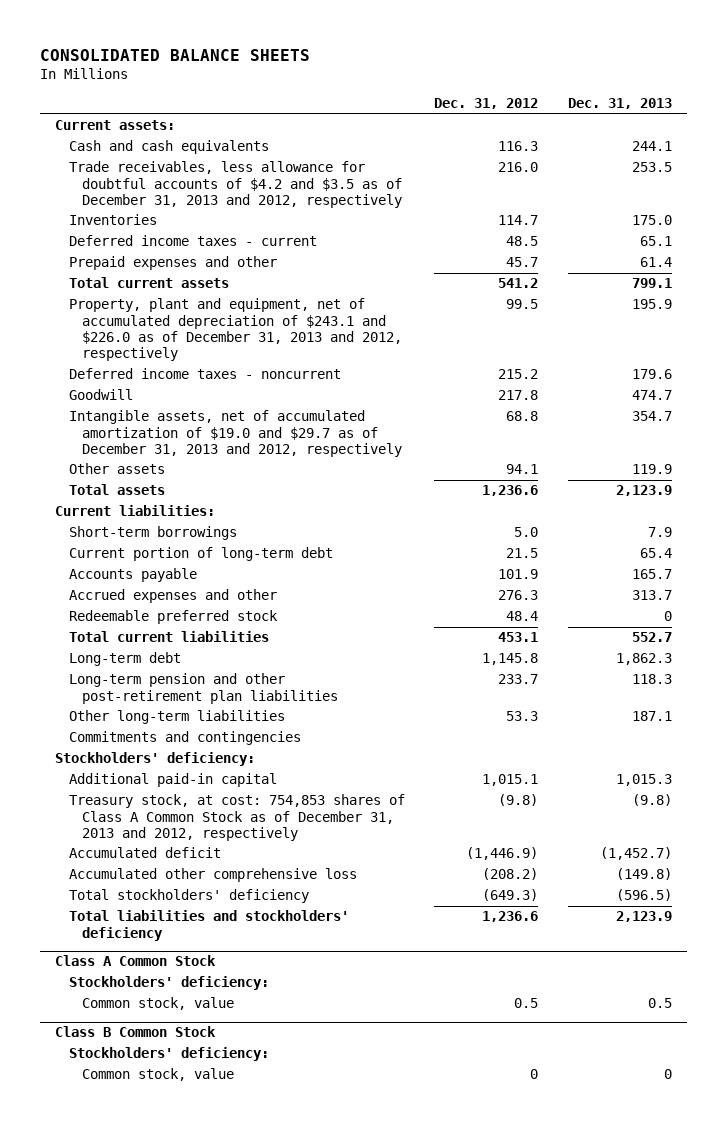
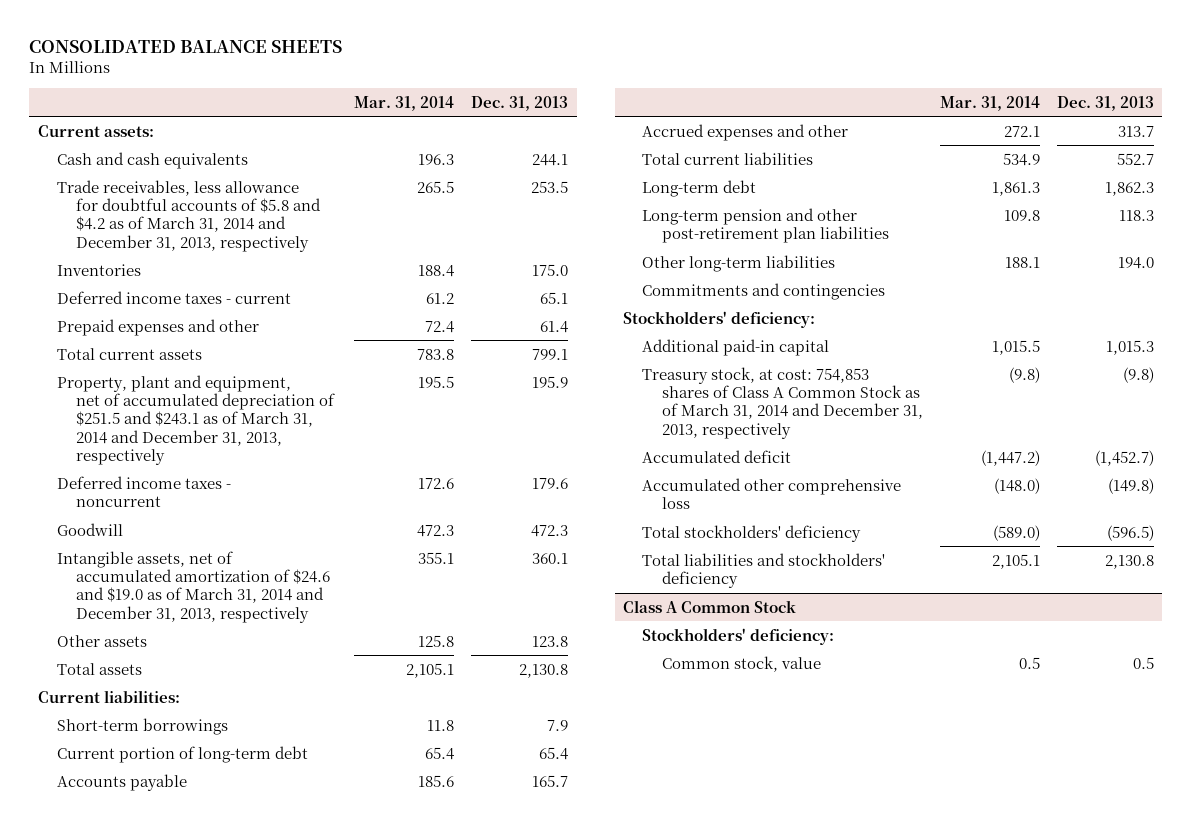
- | Dec. 31, 2012 | Dec. 31, 2013
+ | Mar. 31, 2014 | Dec. 31, 2013
- Trade receivables, less allowance for doubtful accounts of $4.2 and $3.5 as of December 31, 2013 and 2012, respectively | 216.0 | 253.5
+ Trade receivables, less allowance for doubtful accounts of $5.8 and $4.2 as of March 31, 2014 and December 31, 2013, respectively | 265.5 | 253.5
- Property, plant and equipment, net of accumulated depreciation of $243.1 and $226.0 as of December 31, 2013 and 2012, respectively | 99.5 | 195.9
+ Property, plant and equipment, net of accumulated depreciation of $251.5 and $243.1 as of March 31, 2014 and December 31, 2013, respectively | 195.5 | 195.9
- Goodwill | 217.8 | 474.7
- Intangible assets, net of accumulated amortization of $19.0 and $29.7 as of December 31, 2013 and 2012, respectively | 68.8 | 354.7
- Other assets | 94.1 | 119.9
- Total assets | 1,236.6 | 2,123.9
+ Goodwill | 472.3 | 472.3
+ Intangible assets, net of accumulated amortization of $24.6 and $19.0 as of March 31, 2014 and December 31, 2013, respectively | 355.1 | 360.1
+ Other assets | 125.8 | 123.8
+ Total assets | 2,105.1 | 2,130.8
- Redeemable preferred stock | 48.4 | 0
- Other long-term liabilities | 53.3 | 187.1
+ Other long-term liabilities | 188.1 | 194.0
- Treasury stock, at cost: 754,853 shares of Class A Common Stock as of December 31, 2013 and 2012, respectively | (9.8) | (9.8)
+ Treasury stock, at cost: 754,853 shares of Class A Common Stock as of March 31, 2014 and December 31, 2013, respectively | (9.8) | (9.8)
- Total liabilities and stockholders' deficiency | 1,236.6 | 2,123.9
+ Total liabilities and stockholders' deficiency | 2,105.1 | 2,130.8
- Class B Common Stock
- Stockholders' deficiency:
- Common stock, value | 0 | 0

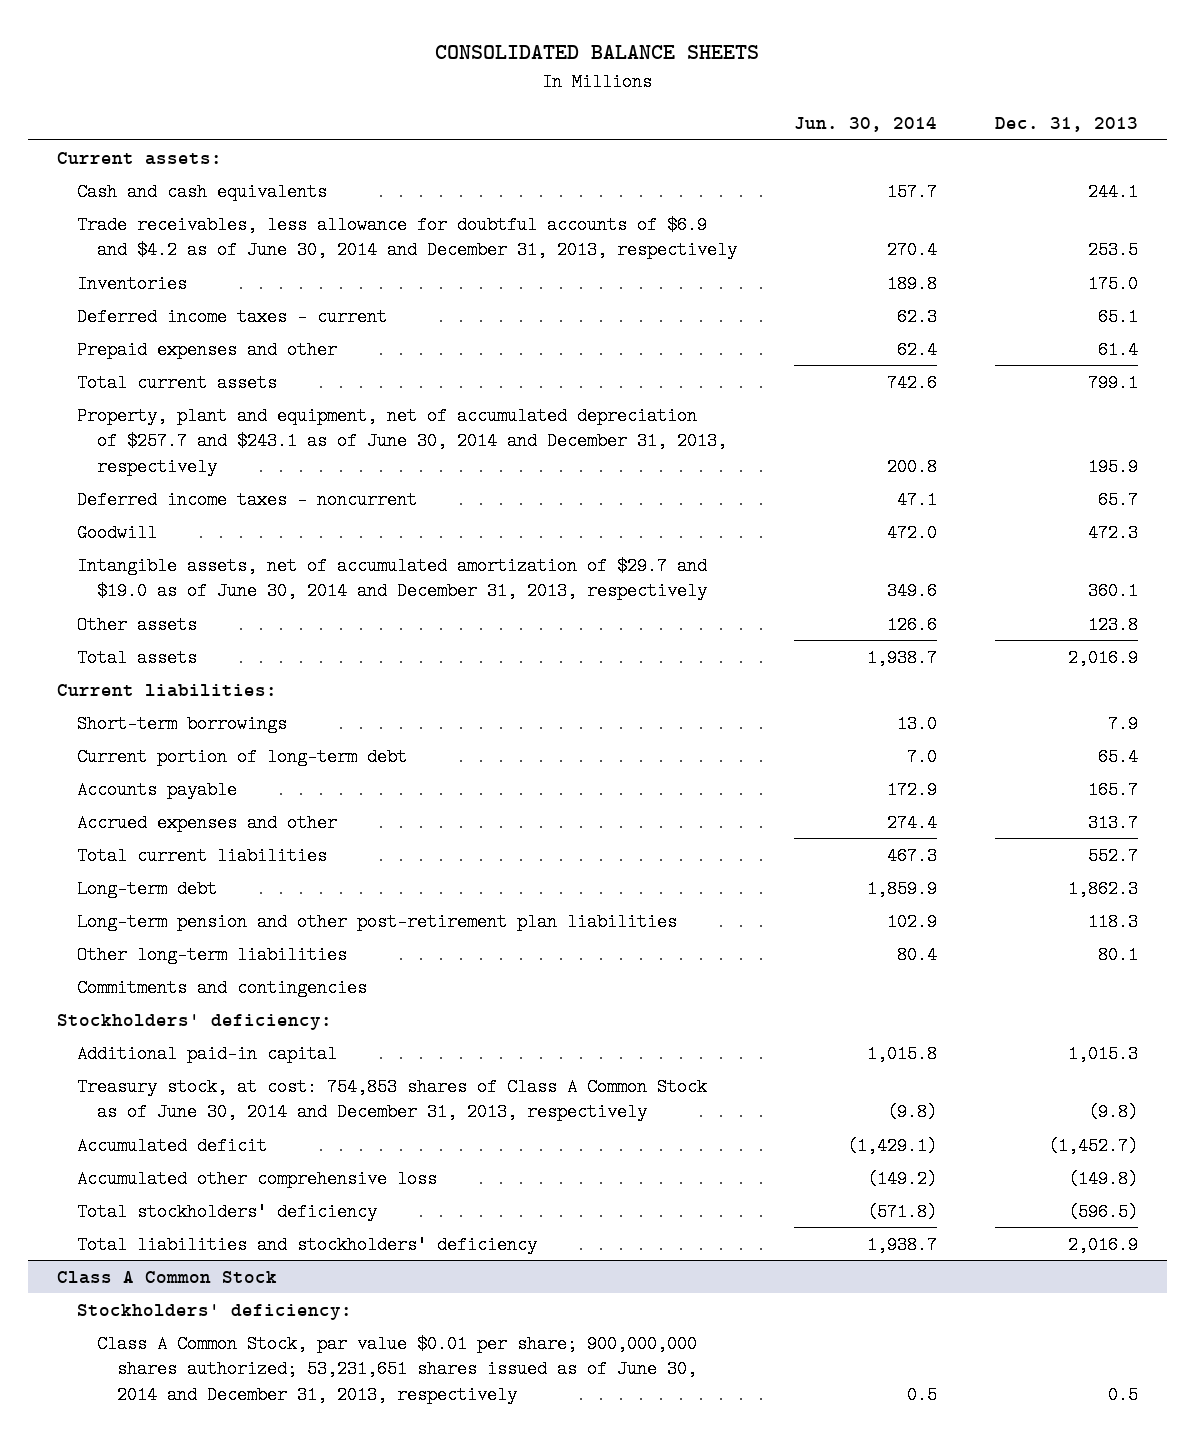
- | Mar. 31, 2014 | Dec. 31, 2013
+ | Jun. 30, 2014 | Dec. 31, 2013
- Trade receivables, less allowance for doubtful accounts of $5.8 and $4.2 as of March 31, 2014 and December 31, 2013, respectively | 265.5 | 253.5
+ Trade receivables, less allowance for doubtful accounts of $6.9 and $4.2 as of June 30, 2014 and December 31, 2013, respectively | 270.4 | 253.5
- Property, plant and equipment, net of accumulated depreciation of $251.5 and $243.1 as of March 31, 2014 and December 31, 2013, respectively | 195.5 | 195.9
- Deferred income taxes - noncurrent | 172.6 | 179.6
+ Property, plant and equipment, net of accumulated depreciation of $257.7 and $243.1 as of June 30, 2014 and December 31, 2013, respectively | 200.8 | 195.9
+ Deferred income taxes - noncurrent | 47.1 | 65.7
- Intangible assets, net of accumulated amortization of $24.6 and $19.0 as of March 31, 2014 and December 31, 2013, respectively | 355.1 | 360.1
+ Intangible assets, net of accumulated amortization of $29.7 and $19.0 as of June 30, 2014 and December 31, 2013, respectively | 349.6 | 360.1
- Total assets | 2,105.1 | 2,130.8
+ Total assets | 1,938.7 | 2,016.9
- Other long-term liabilities | 188.1 | 194.0
+ Other long-term liabilities | 80.4 | 80.1
- Treasury stock, at cost: 754,853 shares of Class A Common Stock as of March 31, 2014 and December 31, 2013, respectively | (9.8) | (9.8)
+ Treasury stock, at cost: 754,853 shares of Class A Common Stock as of June 30, 2014 and December 31, 2013, respectively | (9.8) | (9.8)
- Total liabilities and stockholders' deficiency | 2,105.1 | 2,130.8
+ Total liabilities and stockholders' deficiency | 1,938.7 | 2,016.9
@ Class A Common Stock
- Common stock, value | 0.5 | 0.5
+ Class A Common Stock, par value $0.01 per share; 900,000,000 shares authorized; 53,231,651 shares issued as of June 30, 2014 and December 31, 2013, respectively | 0.5 | 0.5

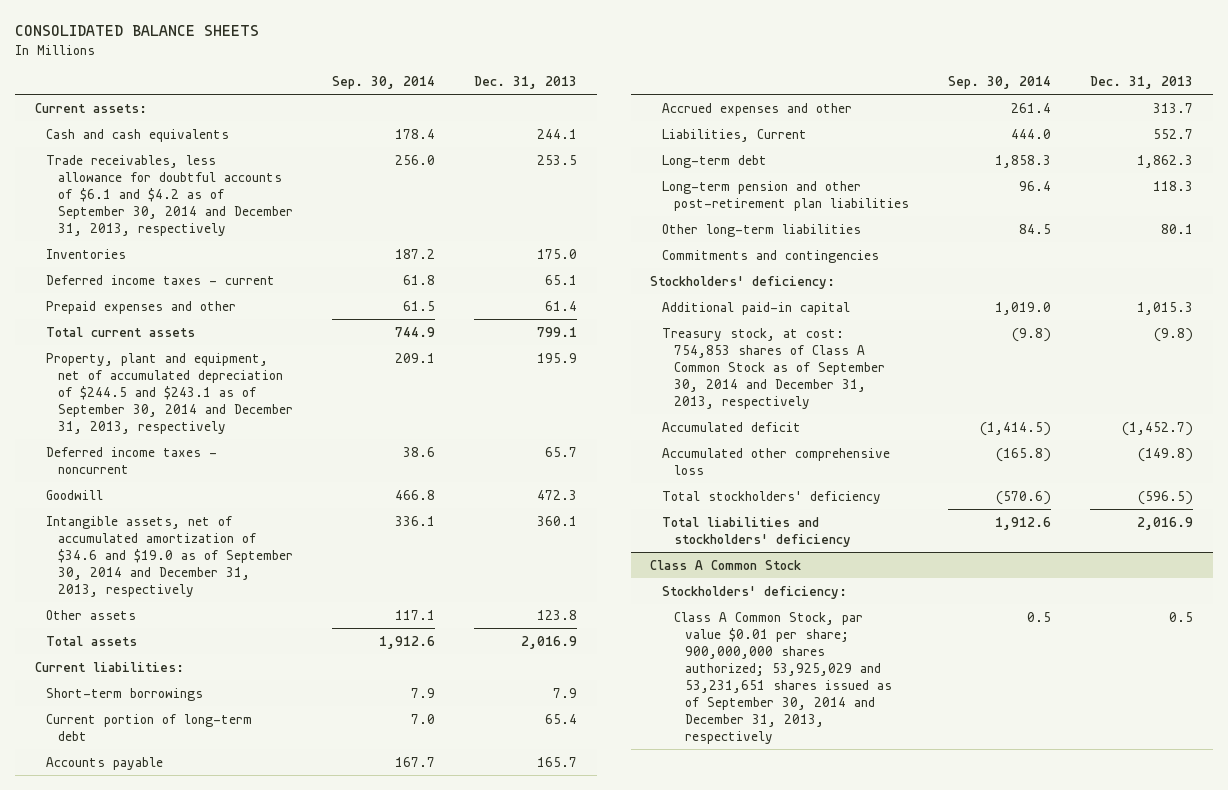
- | Jun. 30, 2014 | Dec. 31, 2013
+ | Sep. 30, 2014 | Dec. 31, 2013
- Trade receivables, less allowance for doubtful accounts of $6.9 and $4.2 as of June 30, 2014 and December 31, 2013, respectively | 270.4 | 253.5
+ Trade receivables, less allowance for doubtful accounts of $6.1 and $4.2 as of September 30, 2014 and December 31, 2013, respectively | 256.0 | 253.5
- Property, plant and equipment, net of accumulated depreciation of $257.7 and $243.1 as of June 30, 2014 and December 31, 2013, respectively | 200.8 | 195.9
+ Property, plant and equipment, net of accumulated depreciation of $244.5 and $243.1 as of September 30, 2014 and December 31, 2013, respectively | 209.1 | 195.9
- Intangible assets, net of accumulated amortization of $29.7 and $19.0 as of June 30, 2014 and December 31, 2013, respectively | 349.6 | 360.1
+ Intangible assets, net of accumulated amortization of $34.6 and $19.0 as of September 30, 2014 and December 31, 2013, respectively | 336.1 | 360.1
- Total current liabilities | 467.3 | 552.7
+ Liabilities, Current | 444.0 | 552.7
- Treasury stock, at cost: 754,853 shares of Class A Common Stock as of June 30, 2014 and December 31, 2013, respectively | (9.8) | (9.8)
+ Treasury stock, at cost: 754,853 shares of Class A Common Stock as of September 30, 2014 and December 31, 2013, respectively | (9.8) | (9.8)
@ Class A Common Stock
- Class A Common Stock, par value $0.01 per share; 900,000,000 shares authorized; 53,231,651 shares issued as of June 30, 2014 and December 31, 2013, respectively | 0.5 | 0.5
+ Class A Common Stock, par value $0.01 per share; 900,000,000 shares authorized; 53,925,029 and 53,231,651 shares issued as of September 30, 2014 and December 31, 2013, respectively | 0.5 | 0.5

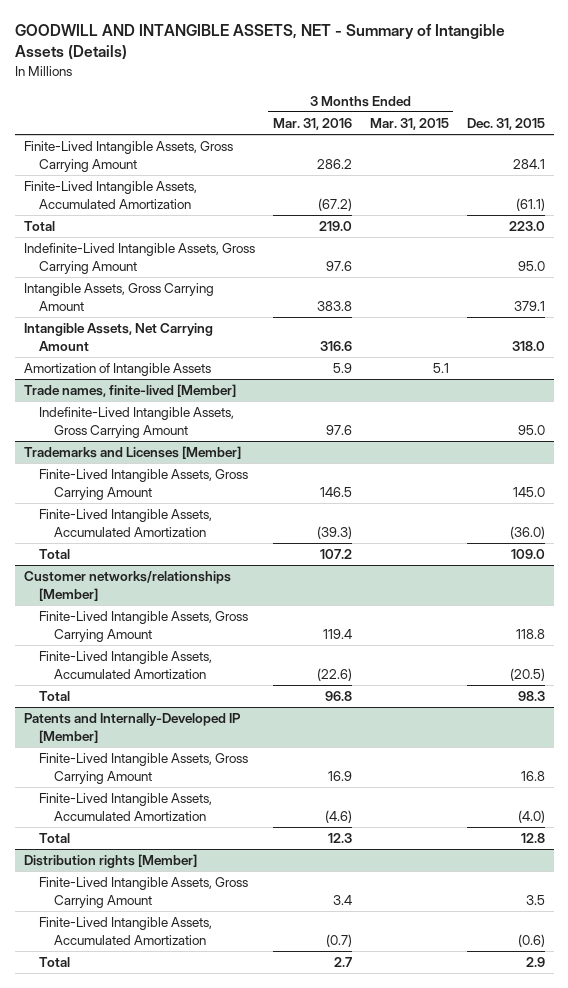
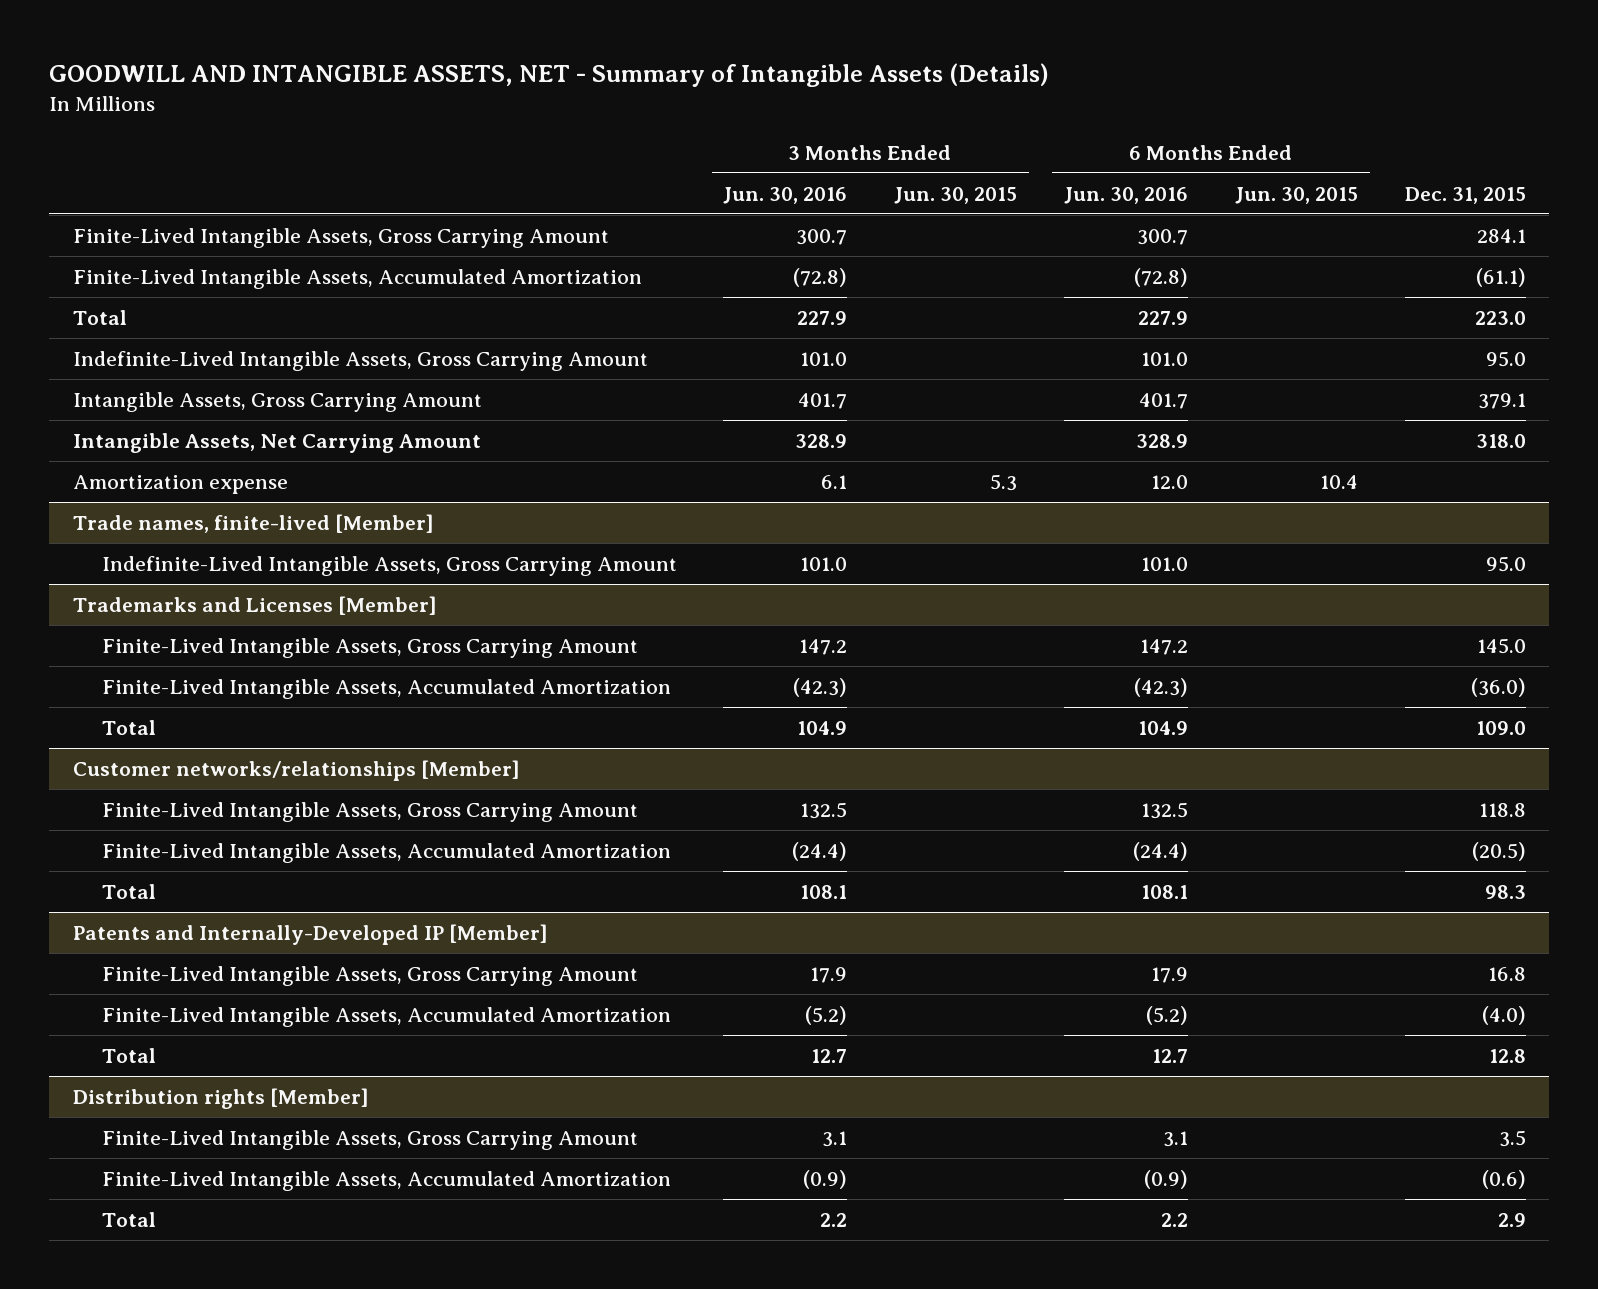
- | 3 Months Ended Mar. 31, 2016 | 3 Months Ended Mar. 31, 2015 | Dec. 31, 2015
+ | 3 Months Ended Jun. 30, 2016 | 3 Months Ended Jun. 30, 2015 | 6 Months Ended Jun. 30, 2016 | 6 Months Ended Jun. 30, 2015 | Dec. 31, 2015
- Amortization of Intangible Assets | 5.9 | 5.1 |
+ Amortization expense | 6.1 | 5.3 | 12.0 | 10.4 |

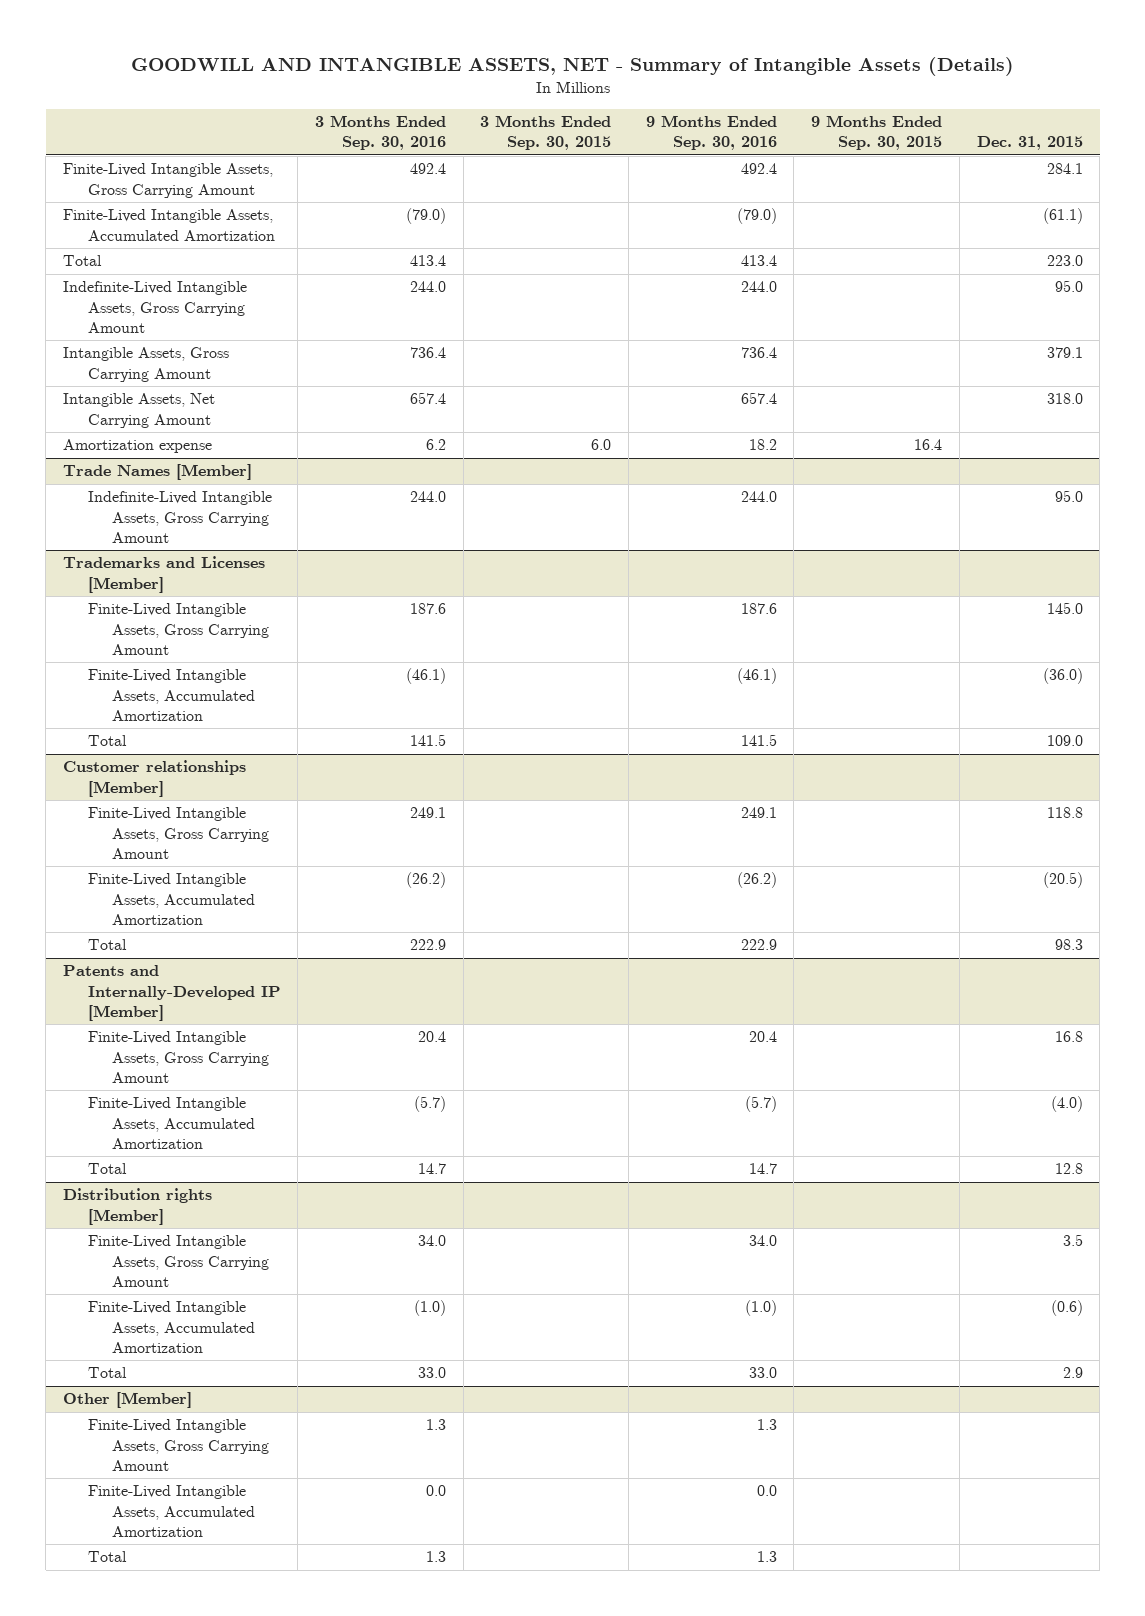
- | 3 Months Ended Jun. 30, 2016 | 3 Months Ended Jun. 30, 2015 | 6 Months Ended Jun. 30, 2016 | 6 Months Ended Jun. 30, 2015 | Dec. 31, 2015
+ | 3 Months Ended Sep. 30, 2016 | 3 Months Ended Sep. 30, 2015 | 9 Months Ended Sep. 30, 2016 | 9 Months Ended Sep. 30, 2015 | Dec. 31, 2015
- Trade names, finite-lived [Member]
+ Trade Names [Member]
- Customer networks/relationships [Member]
+ Customer relationships [Member]
+ Other [Member]
+ Finite-Lived Intangible Assets, Gross Carrying Amount | 1.3 | | 1.3 | |
+ Finite-Lived Intangible Assets, Accumulated Amortization | 0.0 | | 0.0 | |
+ Total | 1.3 | | 1.3 | |

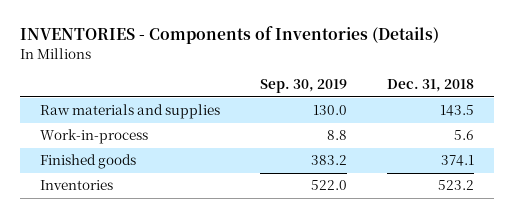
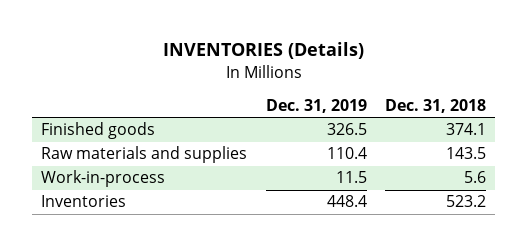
- INVENTORIES - Components of Inventories (Details)
+ INVENTORIES (Details)
- | Sep. 30, 2019 | Dec. 31, 2018
+ | Dec. 31, 2019 | Dec. 31, 2018
moved up: Finished goods | 326.5 | 374.1

